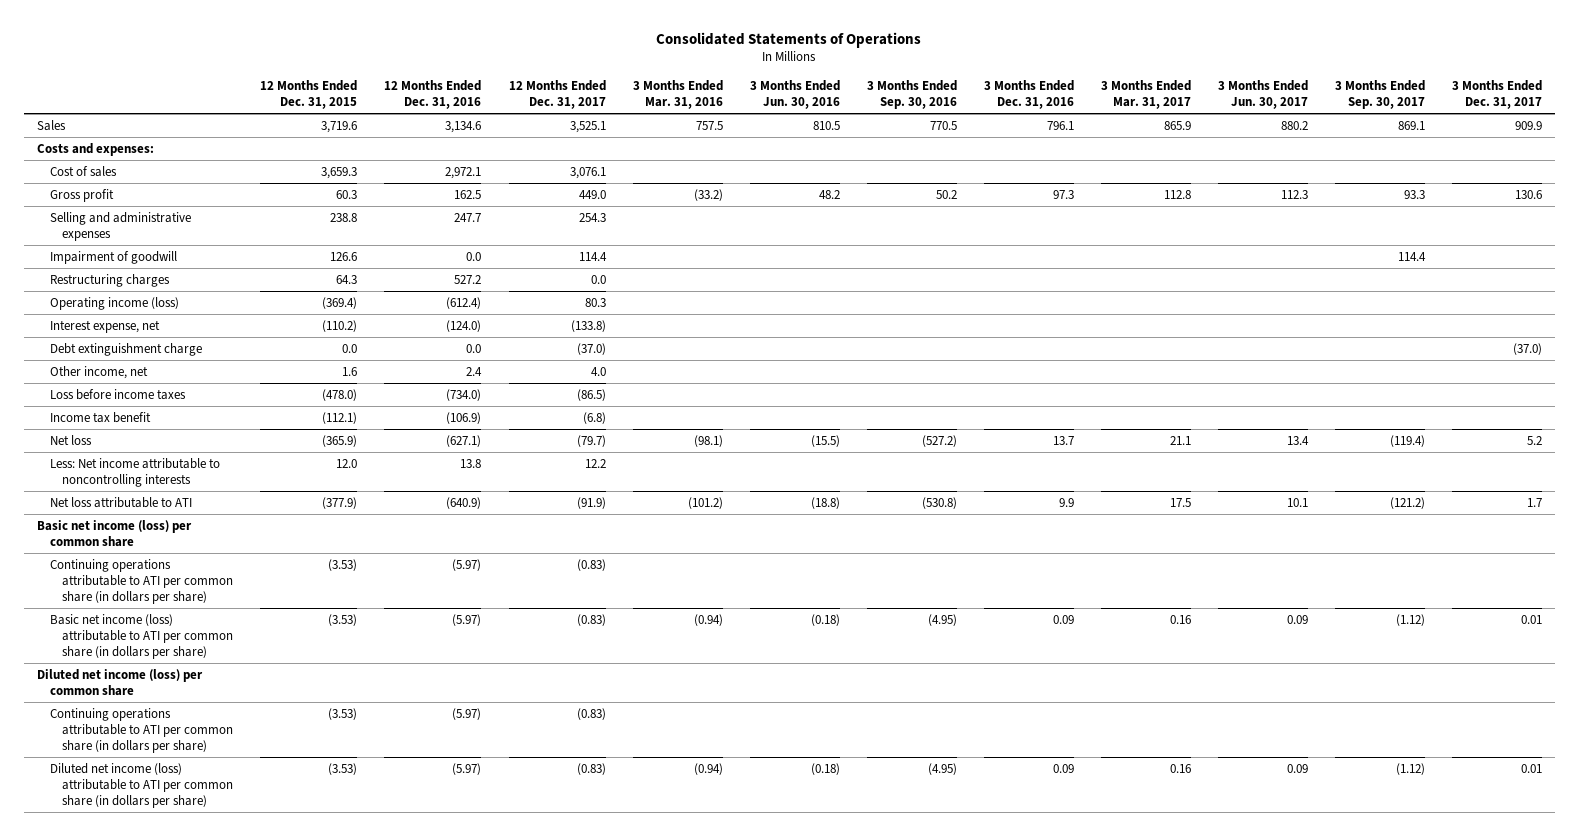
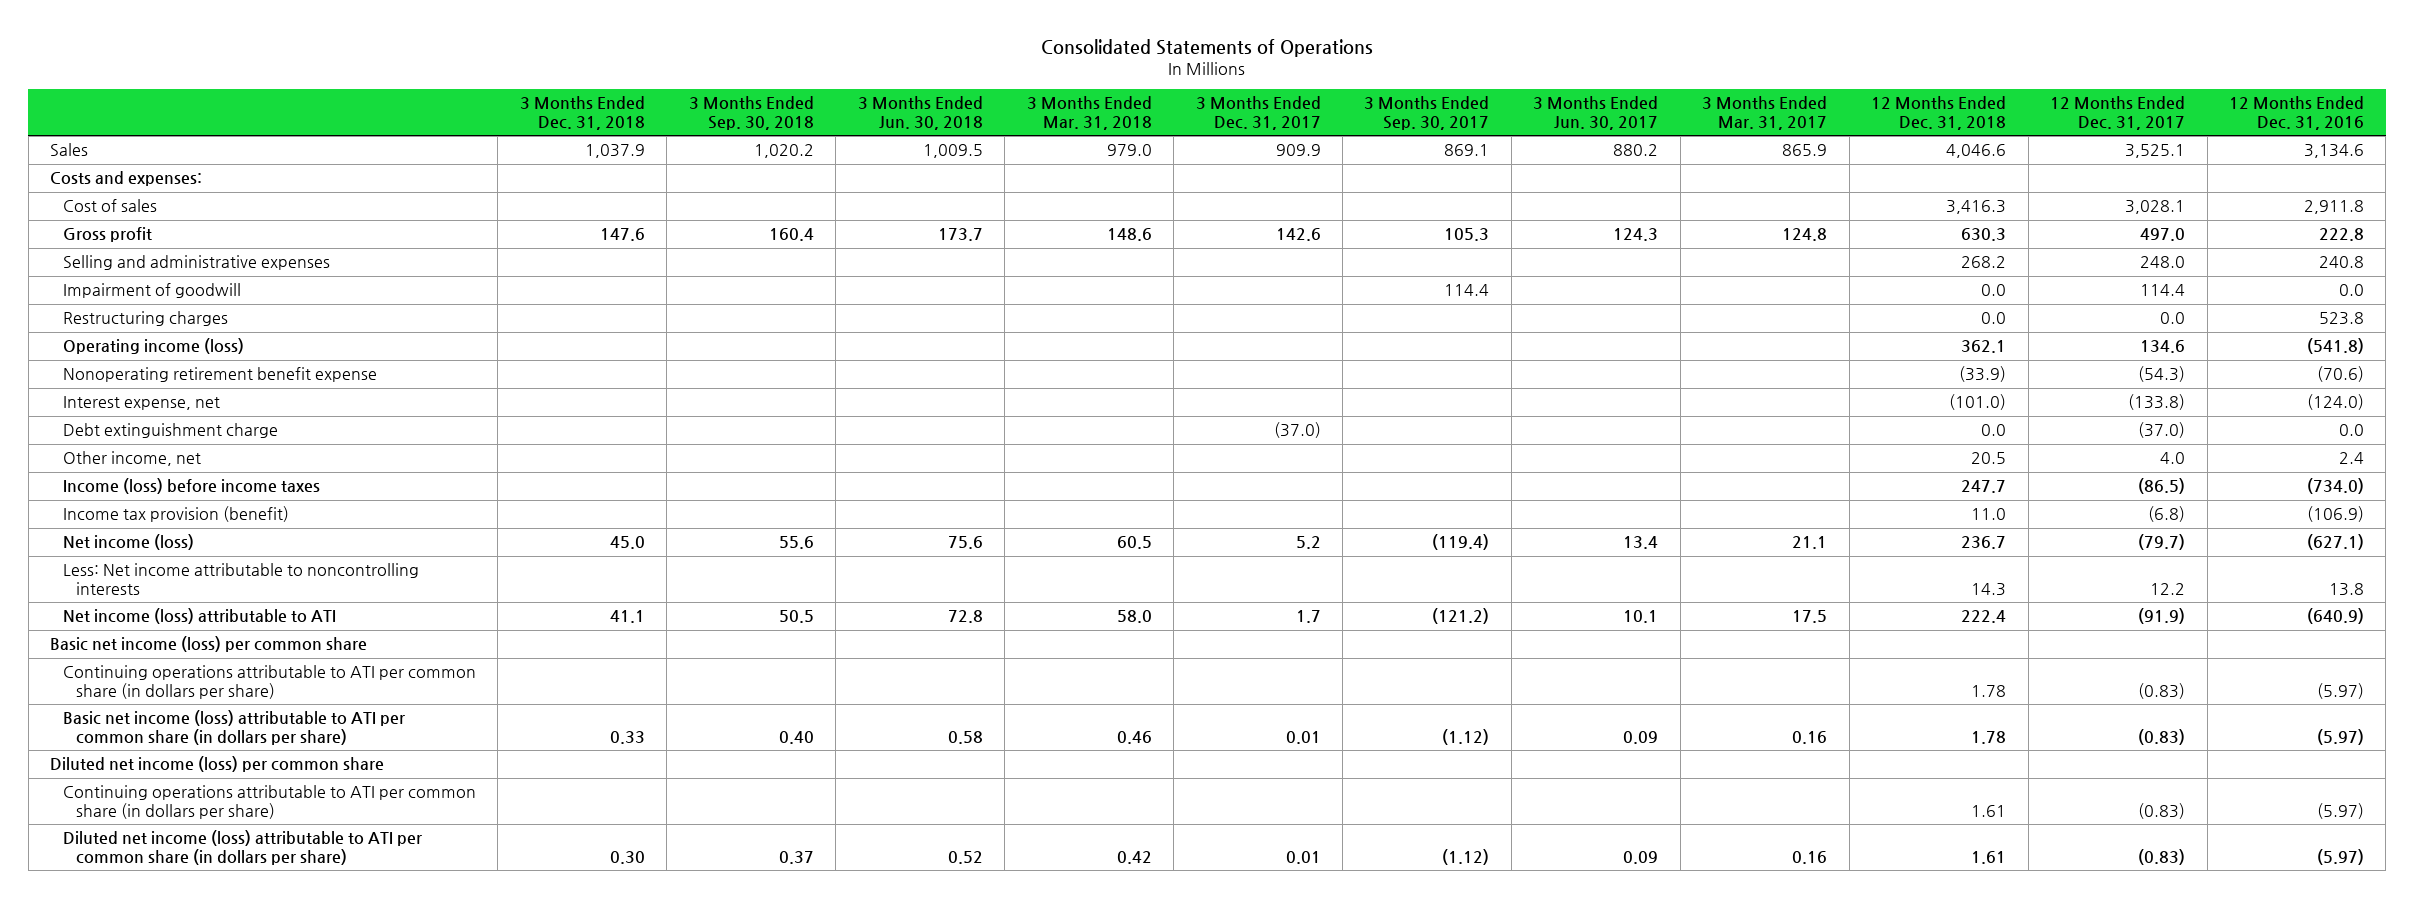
- | 12 Months Ended Dec. 31, 2015 | 12 Months Ended Dec. 31, 2016 | 12 Months Ended Dec. 31, 2017 | 3 Months Ended Mar. 31, 2016 | 3 Months Ended Jun. 30, 2016 | 3 Months Ended Sep. 30, 2016 | 3 Months Ended Dec. 31, 2016 | 3 Months Ended Mar. 31, 2017 | 3 Months Ended Jun. 30, 2017 | 3 Months Ended Sep. 30, 2017 | 3 Months Ended Dec. 31, 2017
+ | 3 Months Ended Dec. 31, 2018 | 3 Months Ended Sep. 30, 2018 | 3 Months Ended Jun. 30, 2018 | 3 Months Ended Mar. 31, 2018 | 3 Months Ended Dec. 31, 2017 | 3 Months Ended Sep. 30, 2017 | 3 Months Ended Jun. 30, 2017 | 3 Months Ended Mar. 31, 2017 | 12 Months Ended Dec. 31, 2018 | 12 Months Ended Dec. 31, 2017 | 12 Months Ended Dec. 31, 2016
- Cost of sales | 3,659.3 | 2,972.1 | 3,076.1 | | | | | | | |
- Gross profit | 60.3 | 162.5 | 449.0 | (33.2) | 48.2 | 50.2 | 97.3 | 112.8 | 112.3 | 93.3 | 130.6
- Selling and administrative expenses | 238.8 | 247.7 | 254.3 | | | | | | | |
+ Cost of sales | | | | | | | | | 3,416.3 | 3,028.1 | 2,911.8
+ Gross profit | 147.6 | 160.4 | 173.7 | 148.6 | 142.6 | 105.3 | 124.3 | 124.8 | 630.3 | 497.0 | 222.8
+ Selling and administrative expenses | | | | | | | | | 268.2 | 248.0 | 240.8
- Restructuring charges | 64.3 | 527.2 | 0.0 | | | | | | | |
- Operating income (loss) | (369.4) | (612.4) | 80.3 | | | | | | | |
+ Restructuring charges | | | | | | | | | 0.0 | 0.0 | 523.8
+ Operating income (loss) | | | | | | | | | 362.1 | 134.6 | (541.8)
+ Nonoperating retirement benefit expense | | | | | | | | | (33.9) | (54.3) | (70.6)
- Loss before income taxes | (478.0) | (734.0) | (86.5) | | | | | | | |
- Income tax benefit | (112.1) | (106.9) | (6.8) | | | | | | | |
- Net loss | (365.9) | (627.1) | (79.7) | (98.1) | (15.5) | (527.2) | 13.7 | 21.1 | 13.4 | (119.4) | 5.2
+ Income (loss) before income taxes | | | | | | | | | 247.7 | (86.5) | (734.0)
+ Income tax provision (benefit) | | | | | | | | | 11.0 | (6.8) | (106.9)
+ Net income (loss) | 45.0 | 55.6 | 75.6 | 60.5 | 5.2 | (119.4) | 13.4 | 21.1 | 236.7 | (79.7) | (627.1)
- Net loss attributable to ATI | (377.9) | (640.9) | (91.9) | (101.2) | (18.8) | (530.8) | 9.9 | 17.5 | 10.1 | (121.2) | 1.7
+ Net income (loss) attributable to ATI | 41.1 | 50.5 | 72.8 | 58.0 | 1.7 | (121.2) | 10.1 | 17.5 | 222.4 | (91.9) | (640.9)

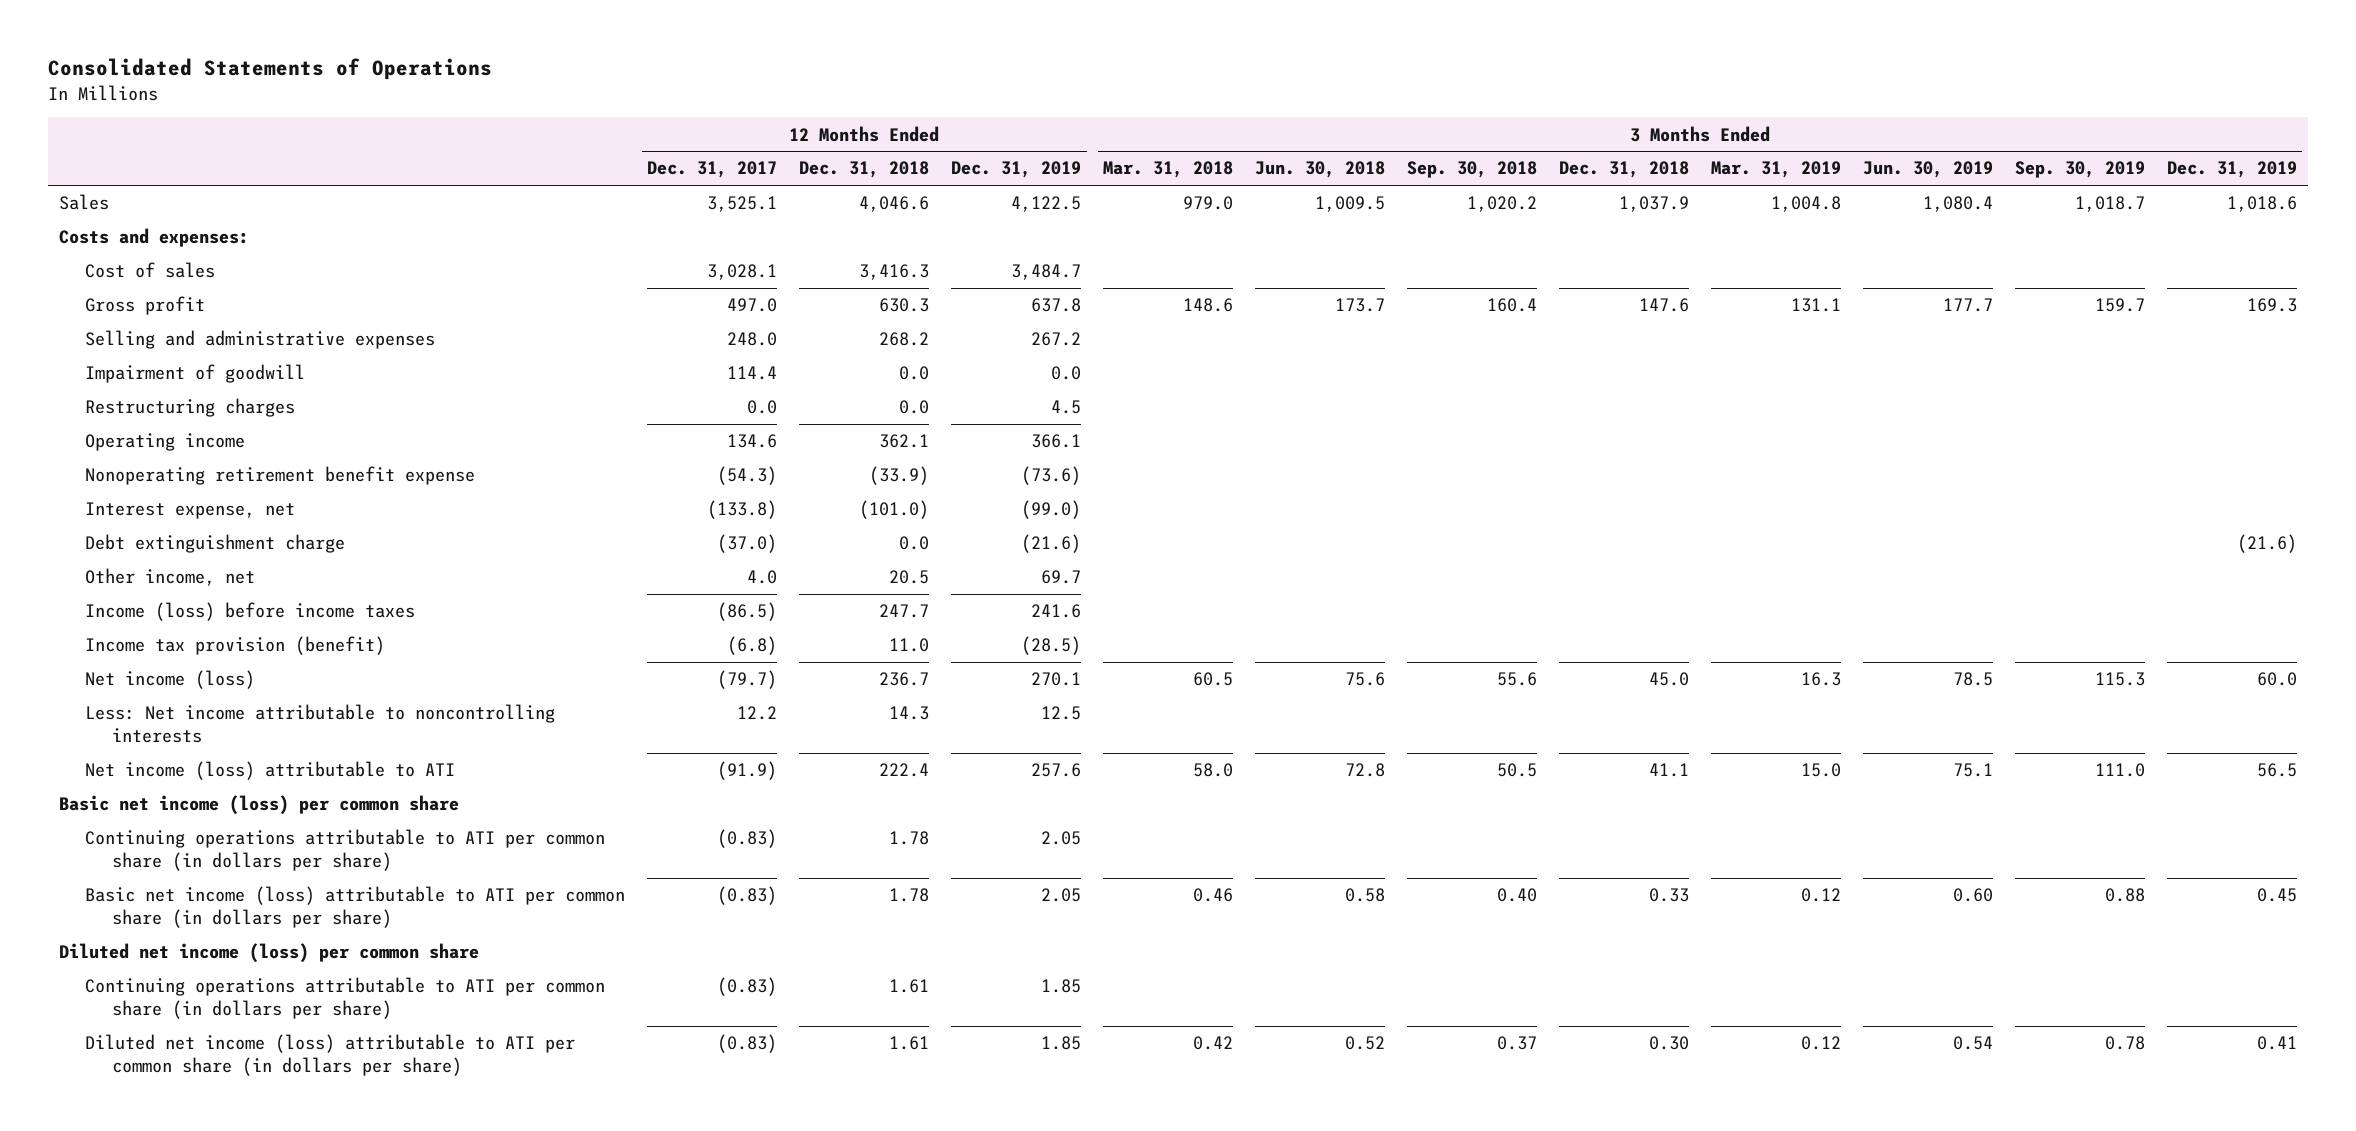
- | 3 Months Ended Dec. 31, 2018 | 3 Months Ended Sep. 30, 2018 | 3 Months Ended Jun. 30, 2018 | 3 Months Ended Mar. 31, 2018 | 3 Months Ended Dec. 31, 2017 | 3 Months Ended Sep. 30, 2017 | 3 Months Ended Jun. 30, 2017 | 3 Months Ended Mar. 31, 2017 | 12 Months Ended Dec. 31, 2018 | 12 Months Ended Dec. 31, 2017 | 12 Months Ended Dec. 31, 2016
+ | 12 Months Ended Dec. 31, 2017 | 12 Months Ended Dec. 31, 2018 | 12 Months Ended Dec. 31, 2019 | 3 Months Ended Mar. 31, 2018 | 3 Months Ended Jun. 30, 2018 | 3 Months Ended Sep. 30, 2018 | 3 Months Ended Dec. 31, 2018 | 3 Months Ended Mar. 31, 2019 | 3 Months Ended Jun. 30, 2019 | 3 Months Ended Sep. 30, 2019 | 3 Months Ended Dec. 31, 2019
- Operating income (loss) | | | | | | | | | 362.1 | 134.6 | (541.8)
+ Operating income | 134.6 | 362.1 | 366.1 | | | | | | | |

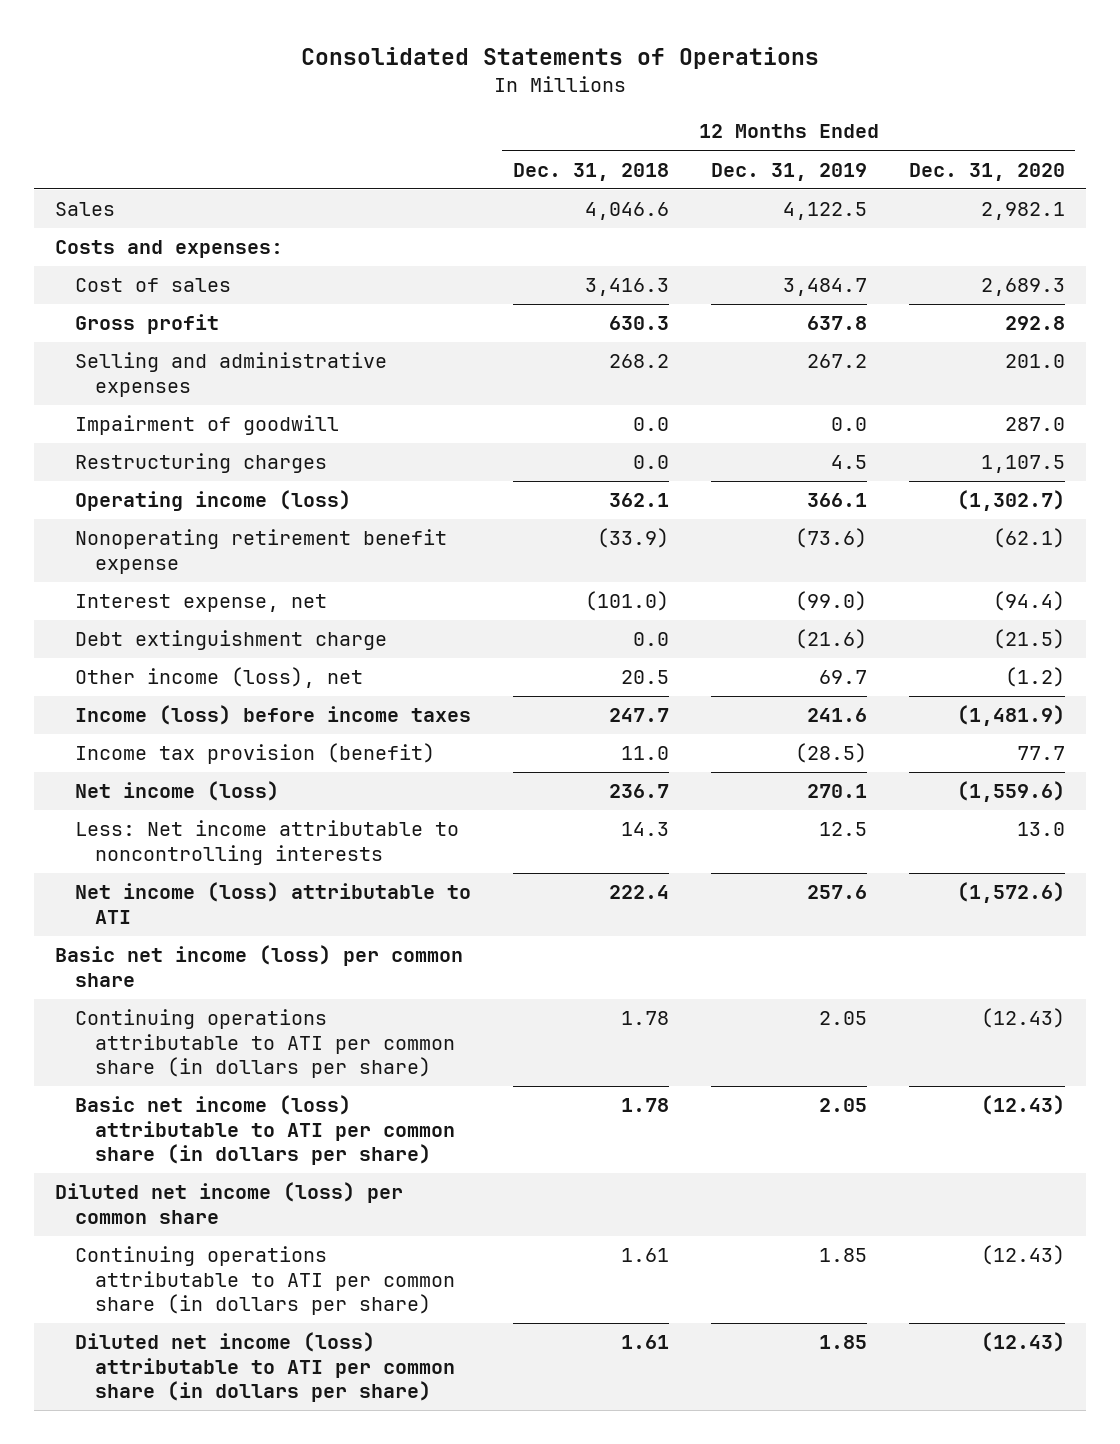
- | 12 Months Ended Dec. 31, 2017 | 12 Months Ended Dec. 31, 2018 | 12 Months Ended Dec. 31, 2019 | 3 Months Ended Mar. 31, 2018 | 3 Months Ended Jun. 30, 2018 | 3 Months Ended Sep. 30, 2018 | 3 Months Ended Dec. 31, 2018 | 3 Months Ended Mar. 31, 2019 | 3 Months Ended Jun. 30, 2019 | 3 Months Ended Sep. 30, 2019 | 3 Months Ended Dec. 31, 2019
+ | 12 Months Ended Dec. 31, 2018 | 12 Months Ended Dec. 31, 2019 | 12 Months Ended Dec. 31, 2020
- Operating income | 134.6 | 362.1 | 366.1 | | | | | | | |
+ Operating income (loss) | 362.1 | 366.1 | (1,302.7)
- Other income, net | 4.0 | 20.5 | 69.7 | | | | | | | |
+ Other income (loss), net | 20.5 | 69.7 | (1.2)

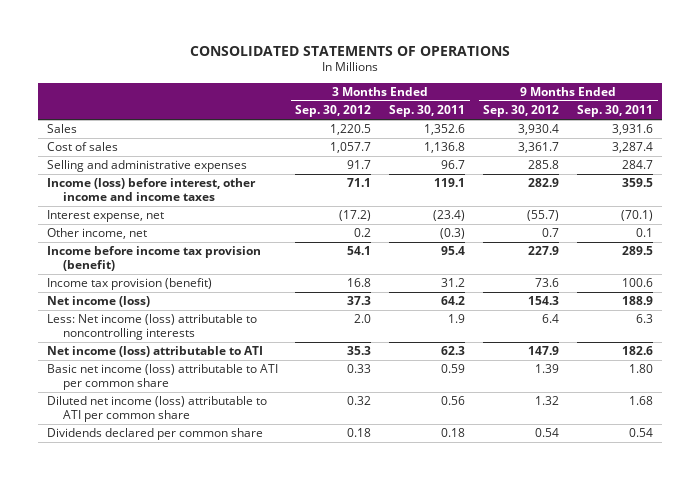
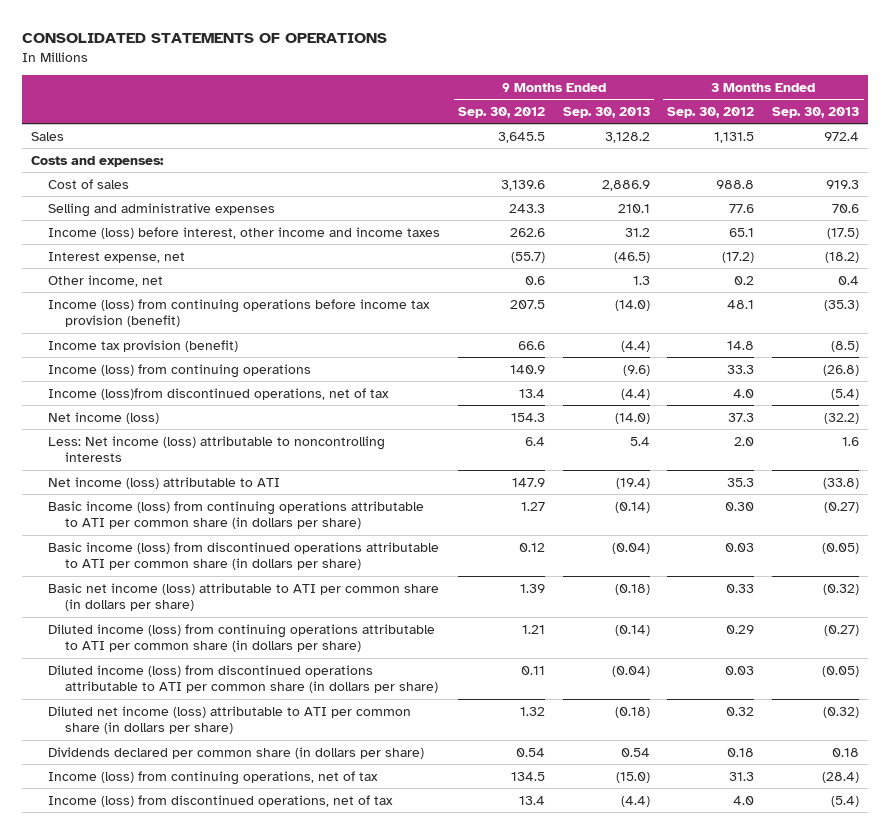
- | 3 Months Ended Sep. 30, 2012 | 3 Months Ended Sep. 30, 2011 | 9 Months Ended Sep. 30, 2012 | 9 Months Ended Sep. 30, 2011
+ | 9 Months Ended Sep. 30, 2012 | 9 Months Ended Sep. 30, 2013 | 3 Months Ended Sep. 30, 2012 | 3 Months Ended Sep. 30, 2013
- Sales | 1,220.5 | 1,352.6 | 3,930.4 | 3,931.6
- Cost of sales | 1,057.7 | 1,136.8 | 3,361.7 | 3,287.4
- Selling and administrative expenses | 91.7 | 96.7 | 285.8 | 284.7
- Income (loss) before interest, other income and income taxes | 71.1 | 119.1 | 282.9 | 359.5
+ Sales | 3,645.5 | 3,128.2 | 1,131.5 | 972.4
+ Costs and expenses:
+ Cost of sales | 3,139.6 | 2,886.9 | 988.8 | 919.3
+ Selling and administrative expenses | 243.3 | 210.1 | 77.6 | 70.6
+ Income (loss) before interest, other income and income taxes | 262.6 | 31.2 | 65.1 | (17.5)
- Other income, net | 0.2 | (0.3) | 0.7 | 0.1
- Income before income tax provision (benefit) | 54.1 | 95.4 | 227.9 | 289.5
- Income tax provision (benefit) | 16.8 | 31.2 | 73.6 | 100.6
+ Other income, net | 0.6 | 1.3 | 0.2 | 0.4
+ Income (loss) from continuing operations before income tax provision (benefit) | 207.5 | (14.0) | 48.1 | (35.3)
+ Income tax provision (benefit) | 66.6 | (4.4) | 14.8 | (8.5)
+ Income (loss) from continuing operations | 140.9 | (9.6) | 33.3 | (26.8)
+ Income (loss)from discontinued operations, net of tax | 13.4 | (4.4) | 4.0 | (5.4)
- Basic net income (loss) attributable to ATI per common share | 0.33 | 0.59 | 1.39 | 1.80
- Diluted net income (loss) attributable to ATI per common share | 0.32 | 0.56 | 1.32 | 1.68
- Dividends declared per common share | 0.18 | 0.18 | 0.54 | 0.54
+ Basic income (loss) from continuing operations attributable to ATI per common share (in dollars per share) | 1.27 | (0.14) | 0.30 | (0.27)
+ Basic income (loss) from discontinued operations attributable to ATI per common share (in dollars per share) | 0.12 | (0.04) | 0.03 | (0.05)
+ Basic net income (loss) attributable to ATI per common share (in dollars per share) | 1.39 | (0.18) | 0.33 | (0.32)
+ Diluted income (loss) from continuing operations attributable to ATI per common share (in dollars per share) | 1.21 | (0.14) | 0.29 | (0.27)
+ Diluted income (loss) from discontinued operations attributable to ATI per common share (in dollars per share) | 0.11 | (0.04) | 0.03 | (0.05)
+ Diluted net income (loss) attributable to ATI per common share (in dollars per share) | 1.32 | (0.18) | 0.32 | (0.32)
+ Dividends declared per common share (in dollars per share) | 0.54 | 0.54 | 0.18 | 0.18
+ Income (loss) from continuing operations, net of tax | 134.5 | (15.0) | 31.3 | (28.4)
+ Income (loss) from discontinued operations, net of tax | 13.4 | (4.4) | 4.0 | (5.4)

